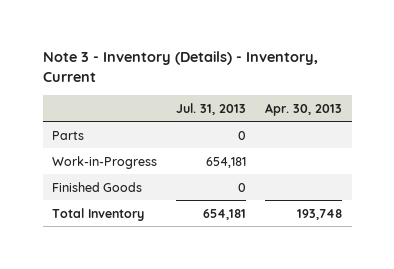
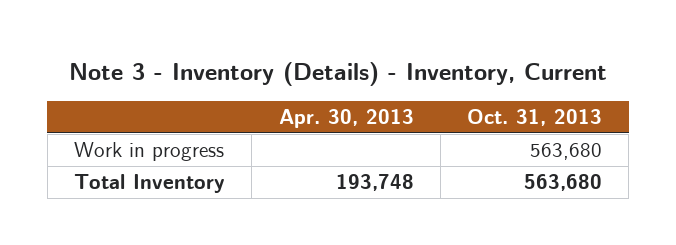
- | Jul. 31, 2013 | Apr. 30, 2013
+ | Apr. 30, 2013 | Oct. 31, 2013
- Parts | 0 |
- Work-in-Progress | 654,181 |
- Finished Goods | 0 |
+ Work in progress | | 563,680

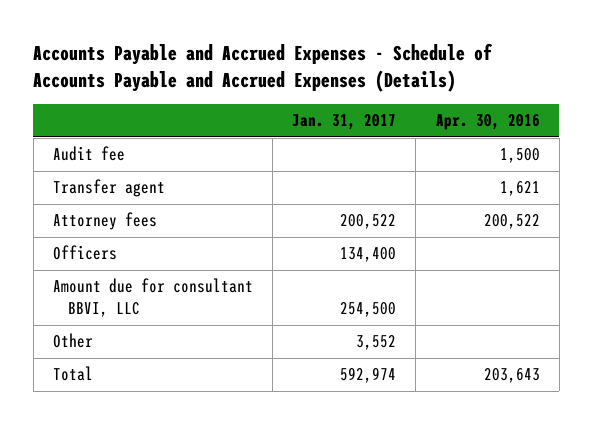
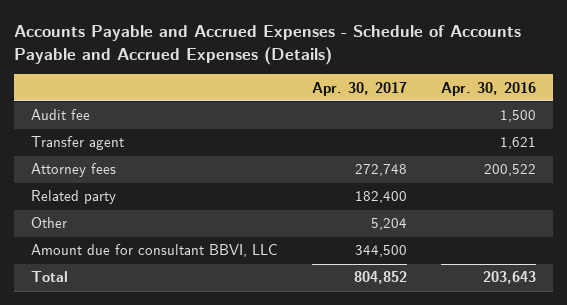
- | Jan. 31, 2017 | Apr. 30, 2016
+ | Apr. 30, 2017 | Apr. 30, 2016
- Officers | 134,400 |
+ Related party | 182,400 |
moved down: Amount due for consultant BBVI, LLC | 344,500 |

